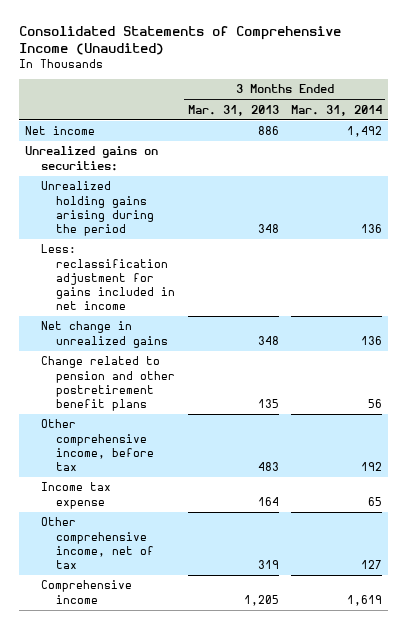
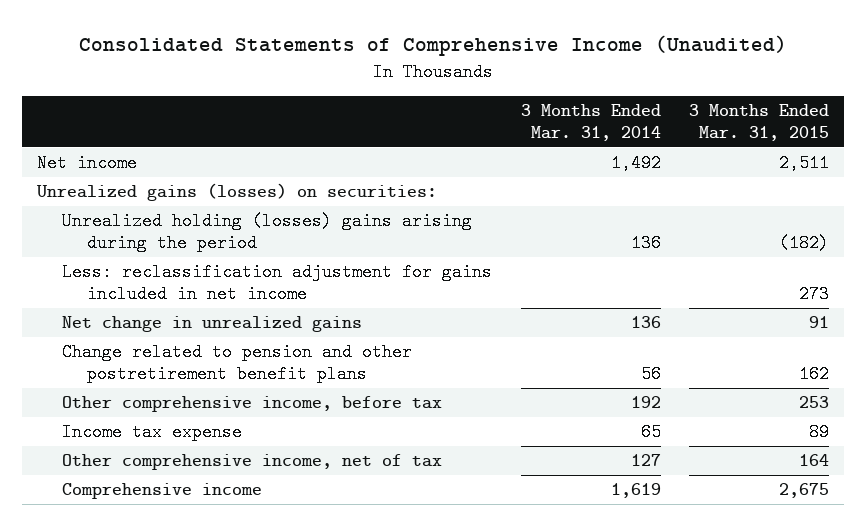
- | 3 Months Ended Mar. 31, 2013 | 3 Months Ended Mar. 31, 2014
+ | 3 Months Ended Mar. 31, 2014 | 3 Months Ended Mar. 31, 2015
- Unrealized gains on securities:
- Unrealized holding gains arising during the period | 348 | 136
+ Unrealized gains (losses) on securities:
+ Unrealized holding (losses) gains arising during the period | 136 | (182)

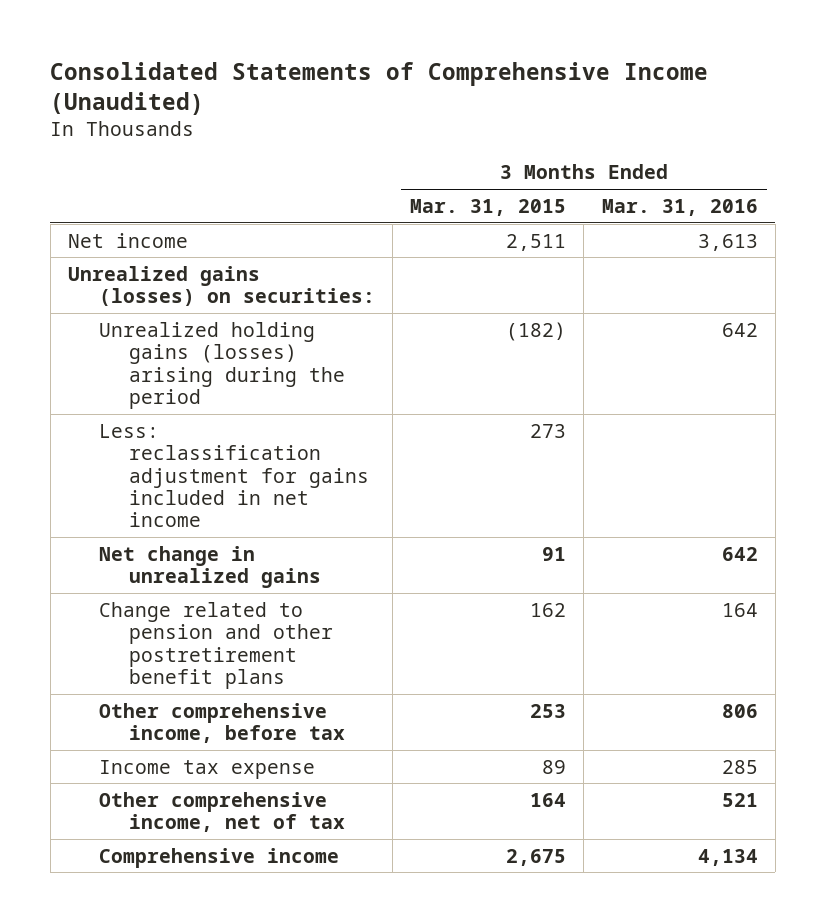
- | 3 Months Ended Mar. 31, 2014 | 3 Months Ended Mar. 31, 2015
+ | 3 Months Ended Mar. 31, 2015 | 3 Months Ended Mar. 31, 2016
- Unrealized holding (losses) gains arising during the period | 136 | (182)
+ Unrealized holding gains (losses) arising during the period | (182) | 642

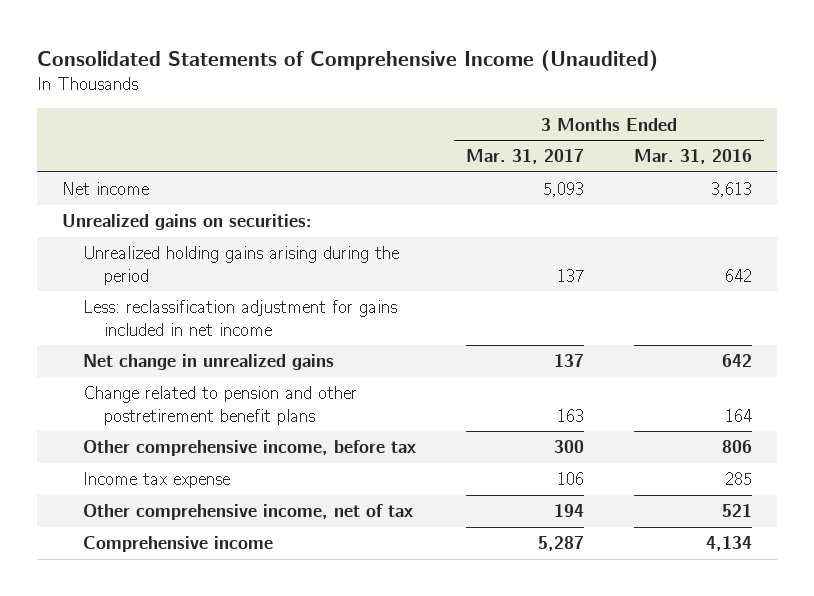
- | 3 Months Ended Mar. 31, 2015 | 3 Months Ended Mar. 31, 2016
+ | 3 Months Ended Mar. 31, 2017 | 3 Months Ended Mar. 31, 2016
- Unrealized gains (losses) on securities:
- Unrealized holding gains (losses) arising during the period | (182) | 642
+ Unrealized gains on securities:
+ Unrealized holding gains arising during the period | 137 | 642

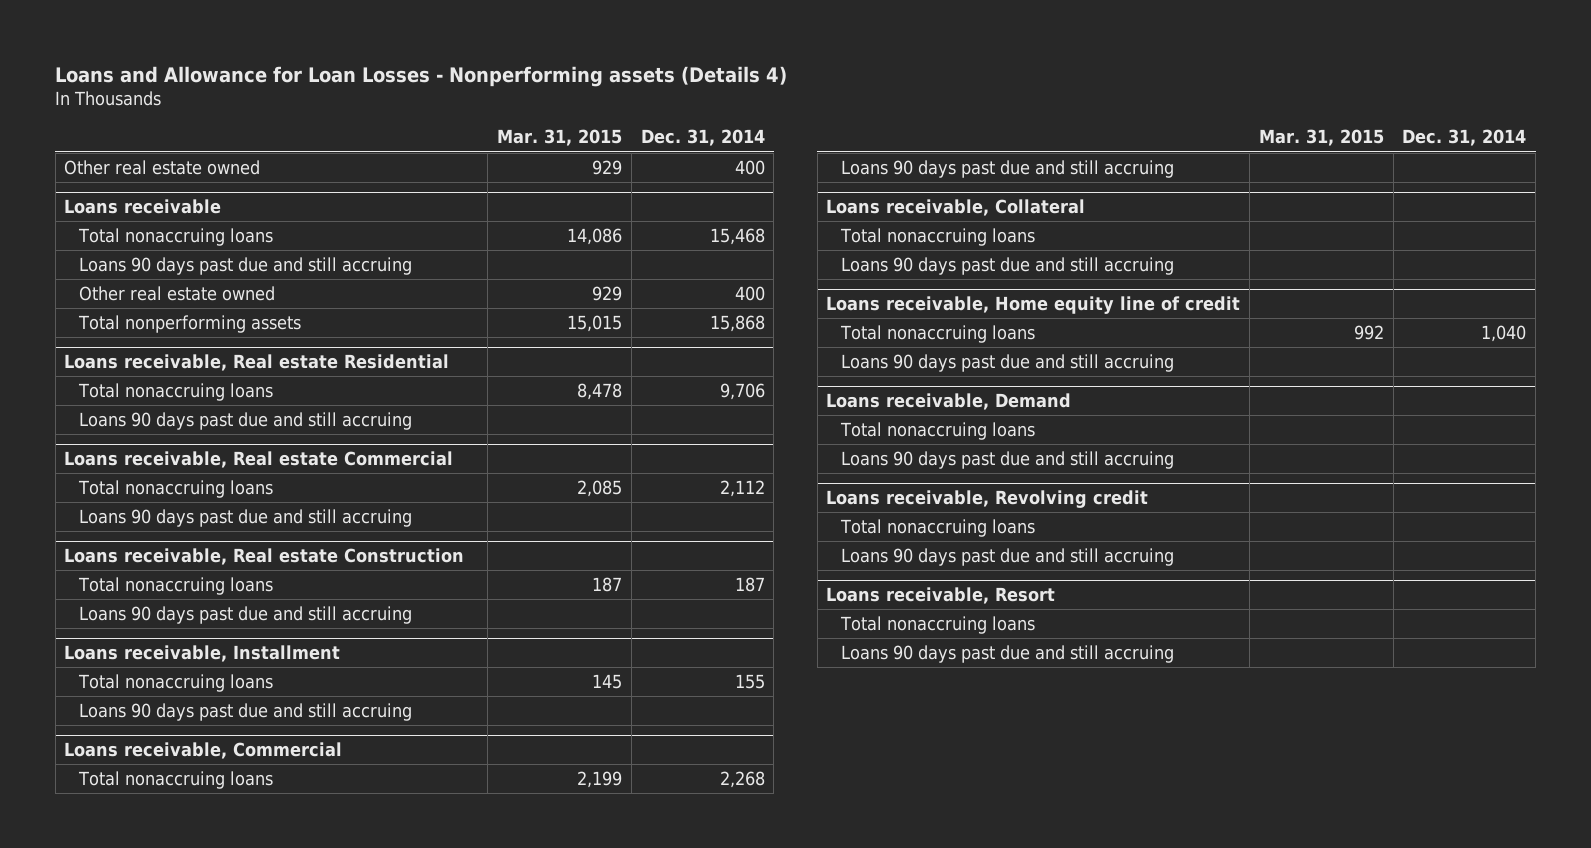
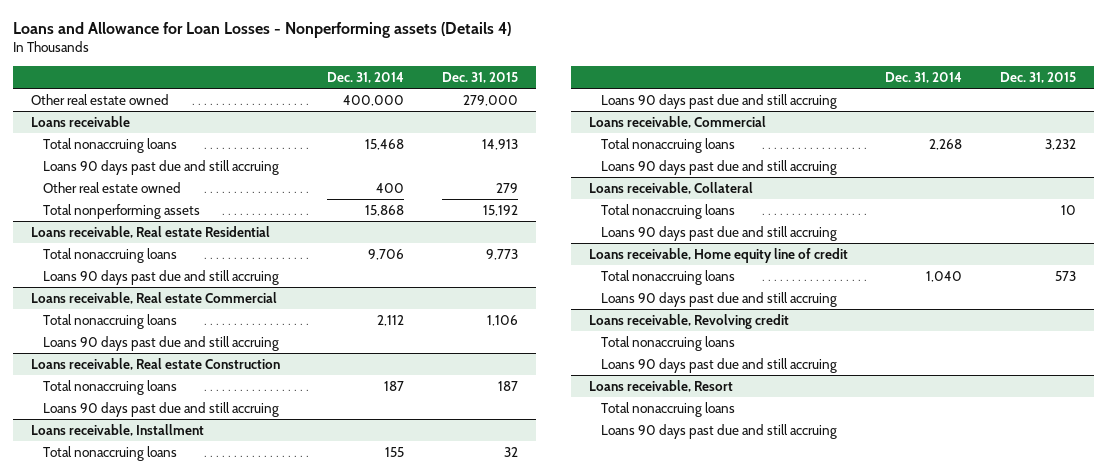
- | Mar. 31, 2015 | Dec. 31, 2014
+ | Dec. 31, 2014 | Dec. 31, 2015
- Other real estate owned | 929 | 400
+ Other real estate owned | 400,000 | 279,000
- Loans receivable, Demand
- Total nonaccruing loans
- Loans 90 days past due and still accruing

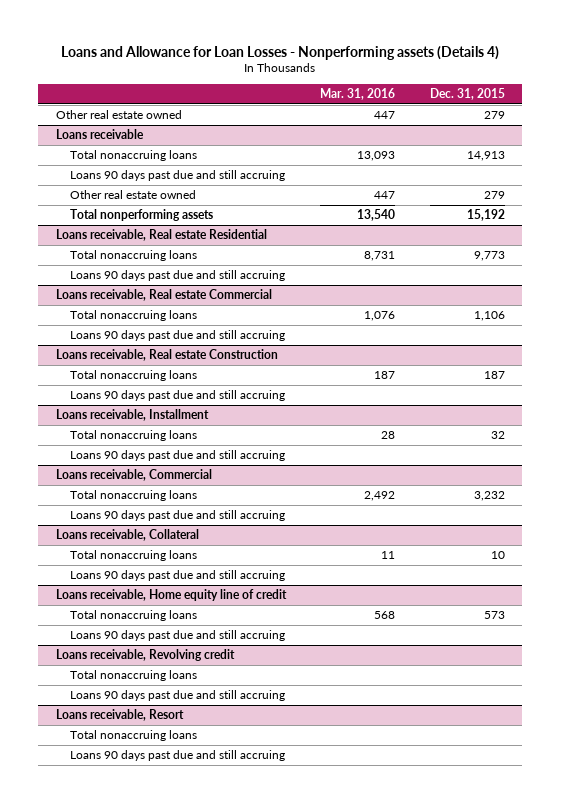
- | Dec. 31, 2014 | Dec. 31, 2015
+ | Mar. 31, 2016 | Dec. 31, 2015
- Other real estate owned | 400,000 | 279,000
+ Other real estate owned | 447 | 279

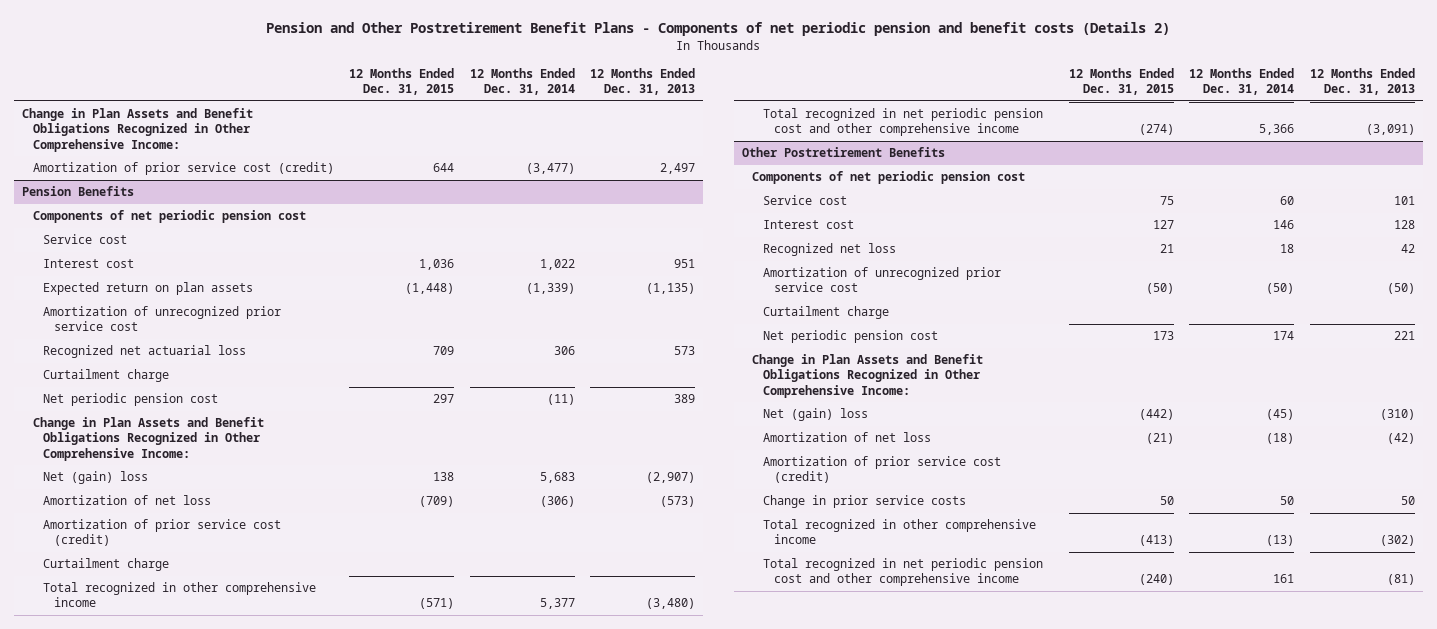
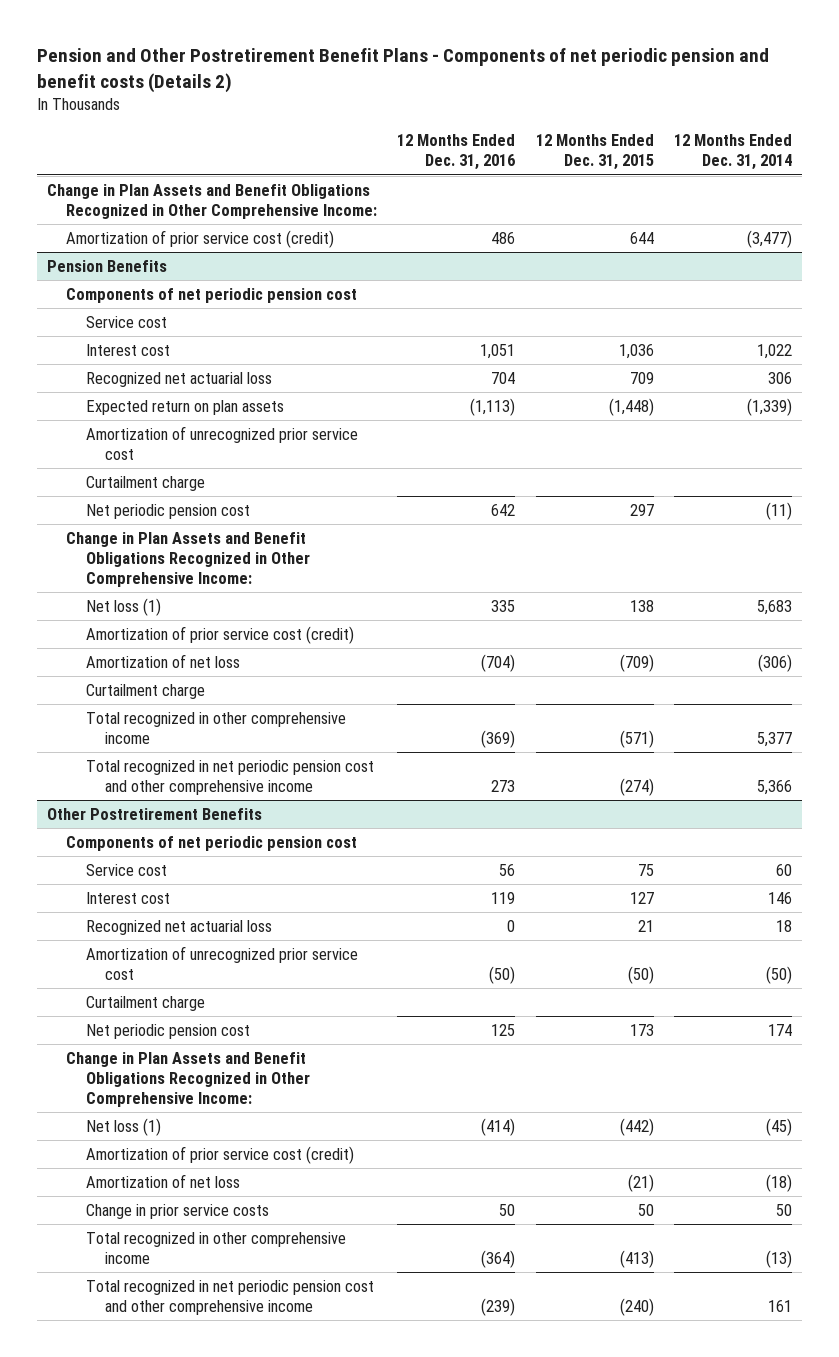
- | 12 Months Ended Dec. 31, 2015 | 12 Months Ended Dec. 31, 2014 | 12 Months Ended Dec. 31, 2013
+ | 12 Months Ended Dec. 31, 2016 | 12 Months Ended Dec. 31, 2015 | 12 Months Ended Dec. 31, 2014
@ Pension Benefits
moved up: Recognized net actuarial loss | 704 | 709 | 306
- Net (gain) loss | 138 | 5,683 | (2,907)
+ Net loss (1) | 335 | 138 | 5,683
moved down: Amortization of net loss | (704) | (709) | (306)
@ Other Postretirement Benefits
- Recognized net loss | 21 | 18 | 42
+ Recognized net actuarial loss | 0 | 21 | 18
- Net (gain) loss | (442) | (45) | (310)
+ Net loss (1) | (414) | (442) | (45)
moved down: Amortization of net loss | | (21) | (18)

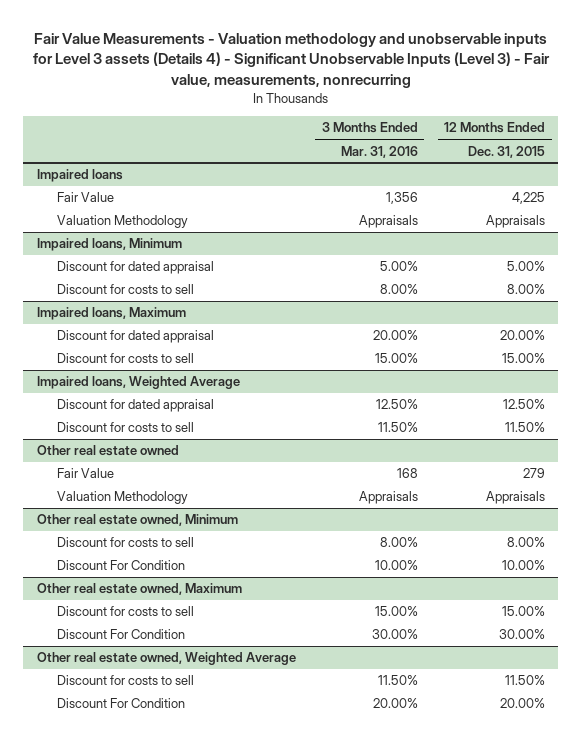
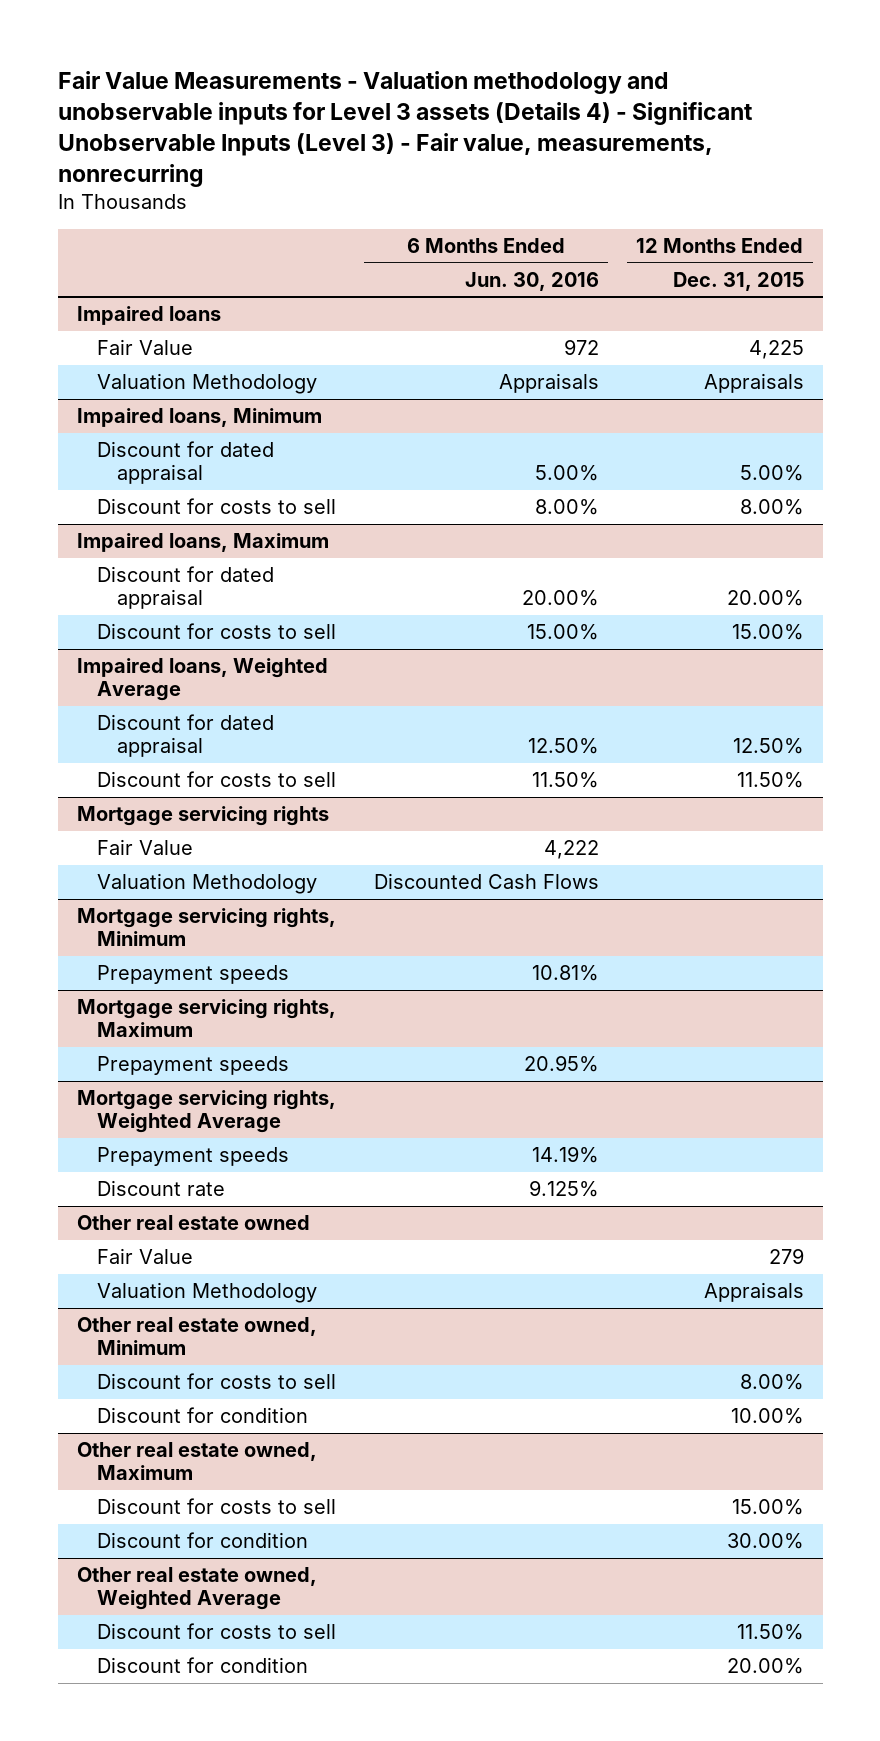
- | 3 Months Ended Mar. 31, 2016 | 12 Months Ended Dec. 31, 2015
+ | 6 Months Ended Jun. 30, 2016 | 12 Months Ended Dec. 31, 2015
+ Mortgage servicing rights
+ Fair Value | 4,222 |
+ Valuation Methodology | Discounted Cash Flows |
+ Mortgage servicing rights, Minimum
+ Prepayment speeds | 10.81% |
+ Mortgage servicing rights, Maximum
+ Prepayment speeds | 20.95% |
+ Mortgage servicing rights, Weighted Average
+ Prepayment speeds | 14.19% |
+ Discount rate | 9.125% |
@ Other real estate owned, Minimum
- Discount For Condition | 10.00% | 10.00%
+ Discount for condition | | 10.00%
@ Other real estate owned, Maximum
- Discount For Condition | 30.00% | 30.00%
+ Discount for condition | | 30.00%
@ Other real estate owned, Weighted Average
- Discount For Condition | 20.00% | 20.00%
+ Discount for condition | | 20.00%

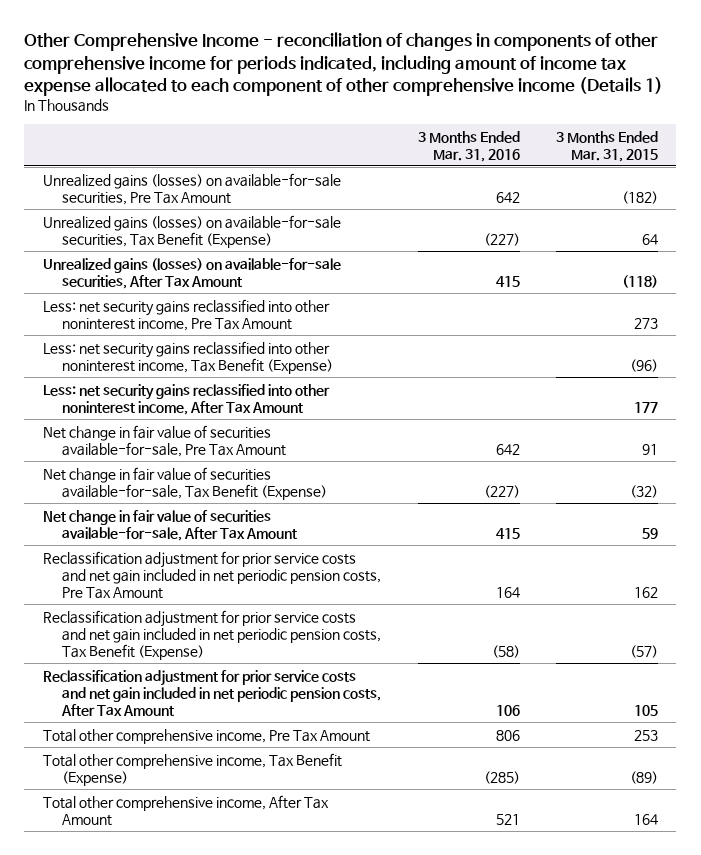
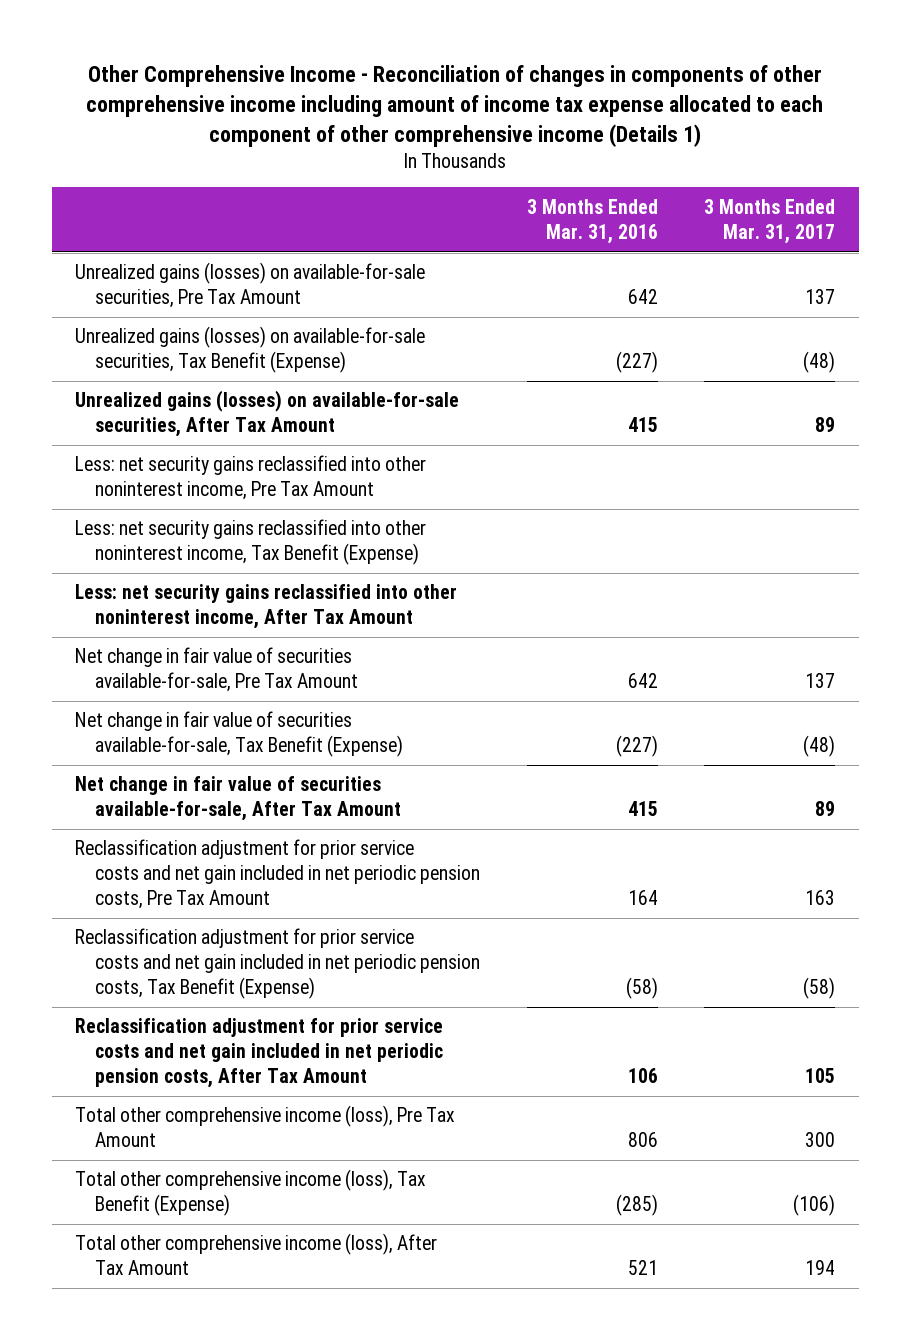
- Other Comprehensive Income - reconciliation of changes in components of other comprehensive income for periods indicated, including amount of income tax expense allocated to each component of other comprehensive income (Details 1)
+ Other Comprehensive Income - Reconciliation of changes in components of other comprehensive income including amount of income tax expense allocated to each component of other comprehensive income (Details 1)
- | 3 Months Ended Mar. 31, 2016 | 3 Months Ended Mar. 31, 2015
+ | 3 Months Ended Mar. 31, 2016 | 3 Months Ended Mar. 31, 2017
- Total other comprehensive income, Pre Tax Amount | 806 | 253
- Total other comprehensive income, Tax Benefit (Expense) | (285) | (89)
- Total other comprehensive income, After Tax Amount | 521 | 164
+ Total other comprehensive income (loss), Pre Tax Amount | 806 | 300
+ Total other comprehensive income (loss), Tax Benefit (Expense) | (285) | (106)
+ Total other comprehensive income (loss), After Tax Amount | 521 | 194

